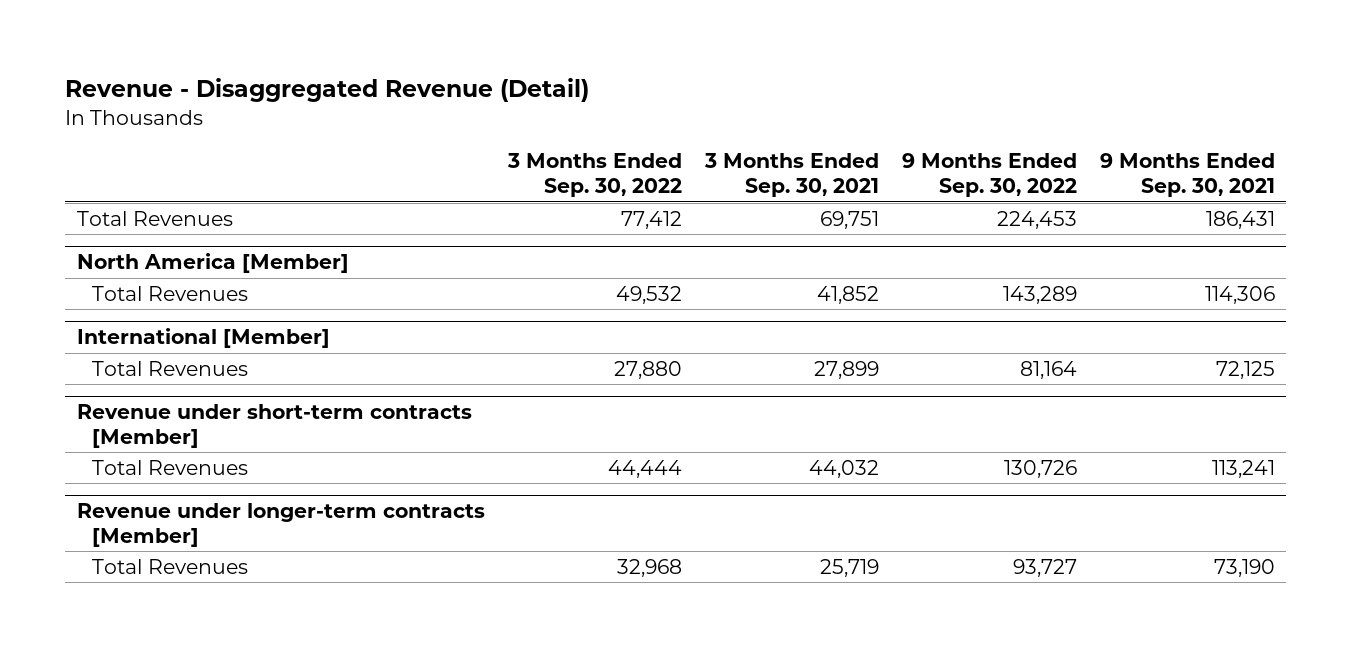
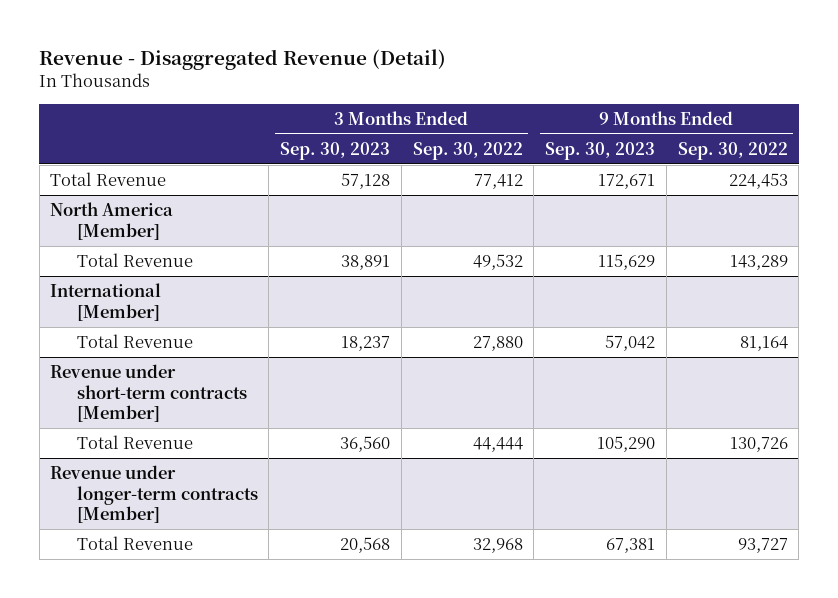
- | 3 Months Ended Sep. 30, 2022 | 3 Months Ended Sep. 30, 2021 | 9 Months Ended Sep. 30, 2022 | 9 Months Ended Sep. 30, 2021
+ | 3 Months Ended Sep. 30, 2023 | 3 Months Ended Sep. 30, 2022 | 9 Months Ended Sep. 30, 2023 | 9 Months Ended Sep. 30, 2022
- Total Revenues | 77,412 | 69,751 | 224,453 | 186,431
+ Total Revenue | 57,128 | 77,412 | 172,671 | 224,453
@ North America [Member]
- Total Revenues | 49,532 | 41,852 | 143,289 | 114,306
+ Total Revenue | 38,891 | 49,532 | 115,629 | 143,289
@ International [Member]
- Total Revenues | 27,880 | 27,899 | 81,164 | 72,125
+ Total Revenue | 18,237 | 27,880 | 57,042 | 81,164
@ Revenue under short-term contracts [Member]
- Total Revenues | 44,444 | 44,032 | 130,726 | 113,241
+ Total Revenue | 36,560 | 44,444 | 105,290 | 130,726
@ Revenue under longer-term contracts [Member]
- Total Revenues | 32,968 | 25,719 | 93,727 | 73,190
+ Total Revenue | 20,568 | 32,968 | 67,381 | 93,727

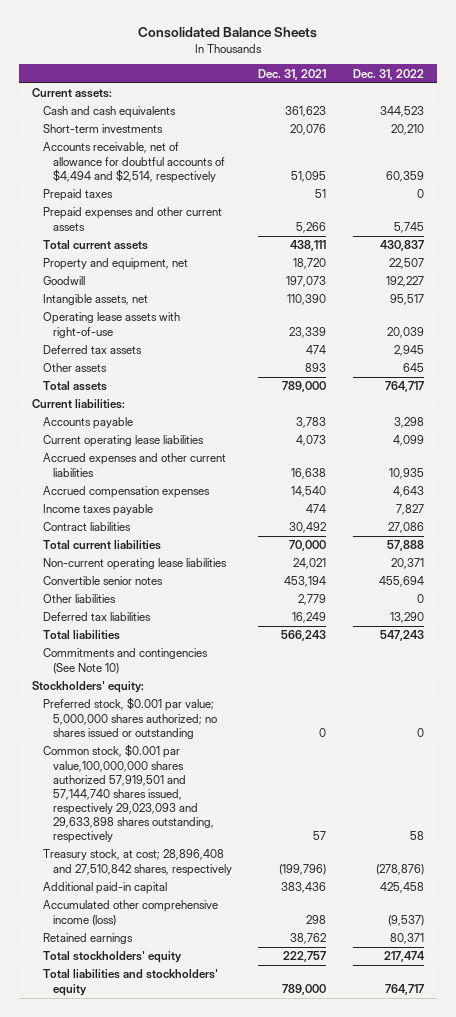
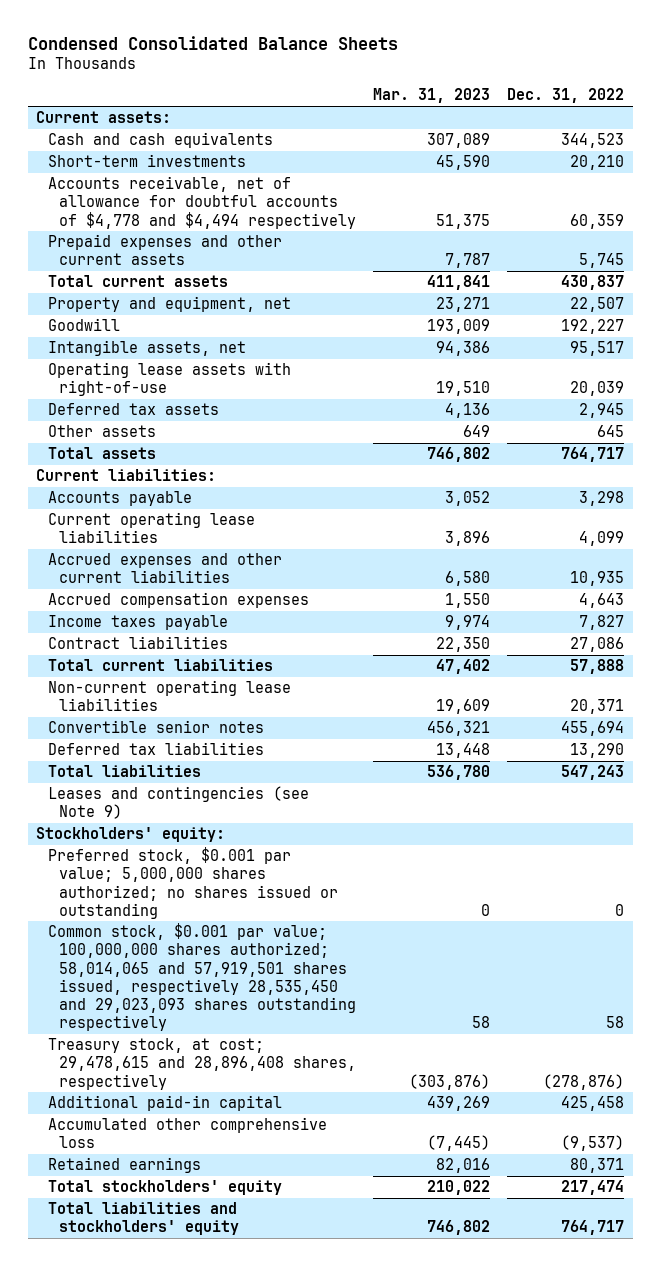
- Consolidated Balance Sheets
+ Condensed Consolidated Balance Sheets
- | Dec. 31, 2021 | Dec. 31, 2022
+ | Mar. 31, 2023 | Dec. 31, 2022
- Accounts receivable, net of allowance for doubtful accounts of $4,494 and $2,514, respectively | 51,095 | 60,359
- Prepaid taxes | 51 | 0
+ Accounts receivable, net of allowance for doubtful accounts of $4,778 and $4,494 respectively | 51,375 | 60,359
- Other liabilities | 2,779 | 0
- Commitments and contingencies (See Note 10)
+ Leases and contingencies (see Note 9)
- Common stock, $0.001 par value,100,000,000 shares authorized 57,919,501 and 57,144,740 shares issued, respectively 29,023,093 and 29,633,898 shares outstanding, respectively | 57 | 58
- Treasury stock, at cost; 28,896,408 and 27,510,842 shares, respectively | (199,796) | (278,876)
+ Common stock, $0.001 par value; 100,000,000 shares authorized; 58,014,065 and 57,919,501 shares issued, respectively 28,535,450 and 29,023,093 shares outstanding respectively | 58 | 58
+ Treasury stock, at cost; 29,478,615 and 28,896,408 shares, respectively | (303,876) | (278,876)
- Accumulated other comprehensive income (loss) | 298 | (9,537)
+ Accumulated other comprehensive loss | (7,445) | (9,537)

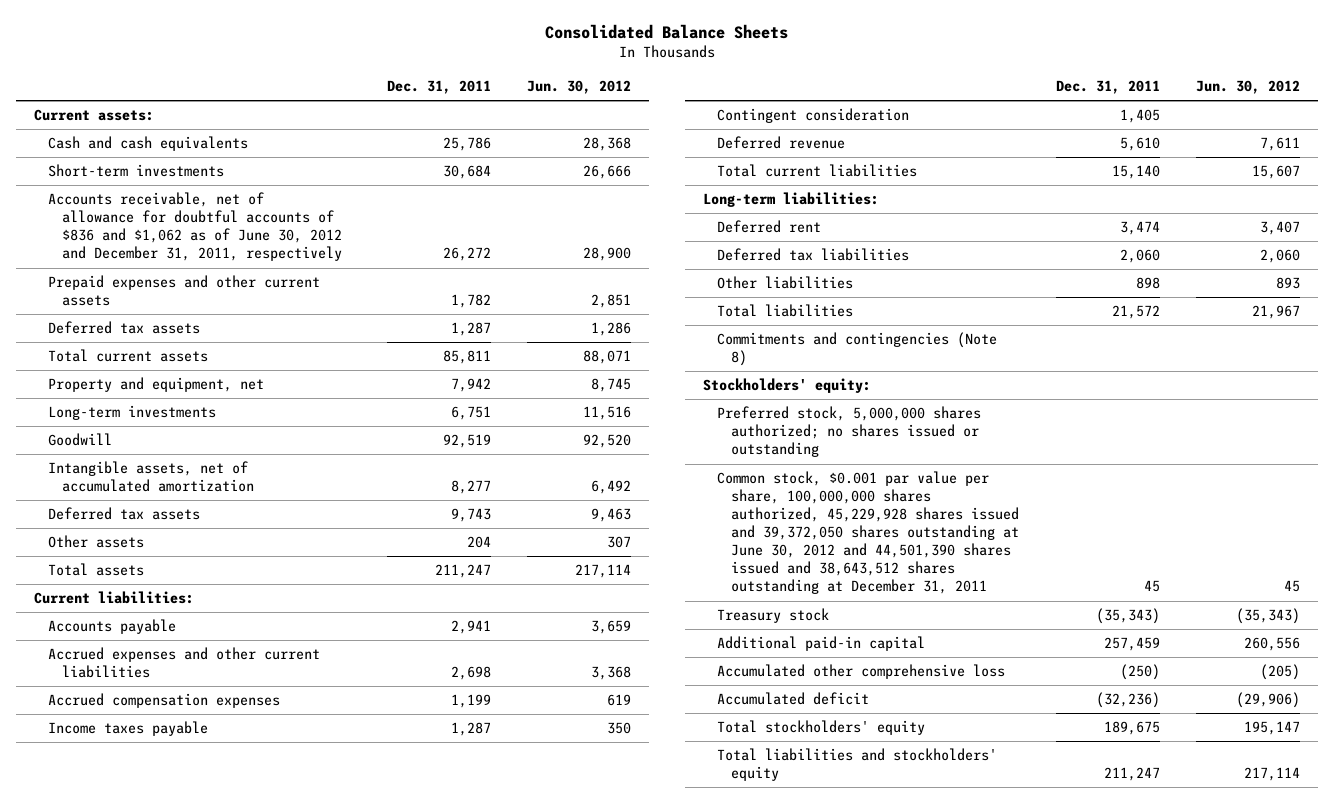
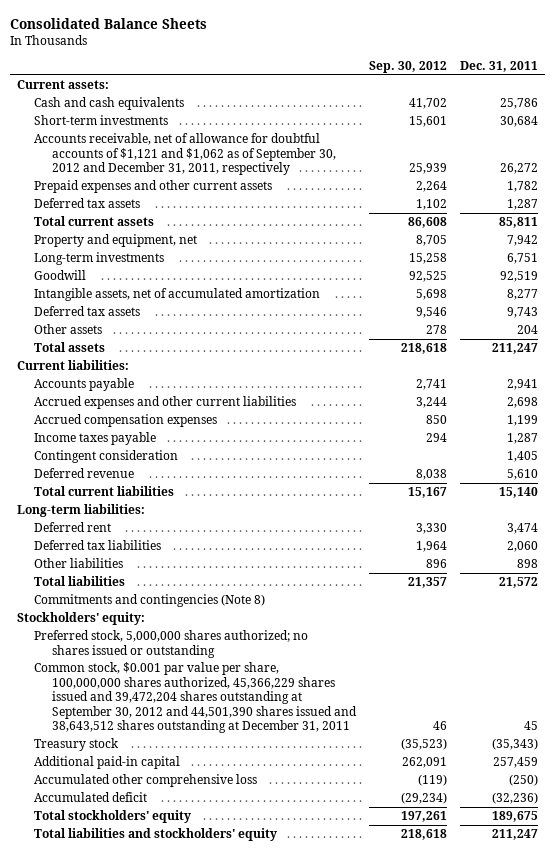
- | Dec. 31, 2011 | Jun. 30, 2012
+ | Sep. 30, 2012 | Dec. 31, 2011
- Accounts receivable, net of allowance for doubtful accounts of $836 and $1,062 as of June 30, 2012 and December 31, 2011, respectively | 26,272 | 28,900
+ Accounts receivable, net of allowance for doubtful accounts of $1,121 and $1,062 as of September 30, 2012 and December 31, 2011, respectively | 25,939 | 26,272
- Common stock, $0.001 par value per share, 100,000,000 shares authorized, 45,229,928 shares issued and 39,372,050 shares outstanding at June 30, 2012 and 44,501,390 shares issued and 38,643,512 shares outstanding at December 31, 2011 | 45 | 45
+ Common stock, $0.001 par value per share, 100,000,000 shares authorized, 45,366,229 shares issued and 39,472,204 shares outstanding at September 30, 2012 and 44,501,390 shares issued and 38,643,512 shares outstanding at December 31, 2011 | 46 | 45

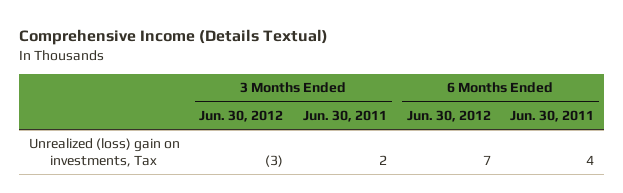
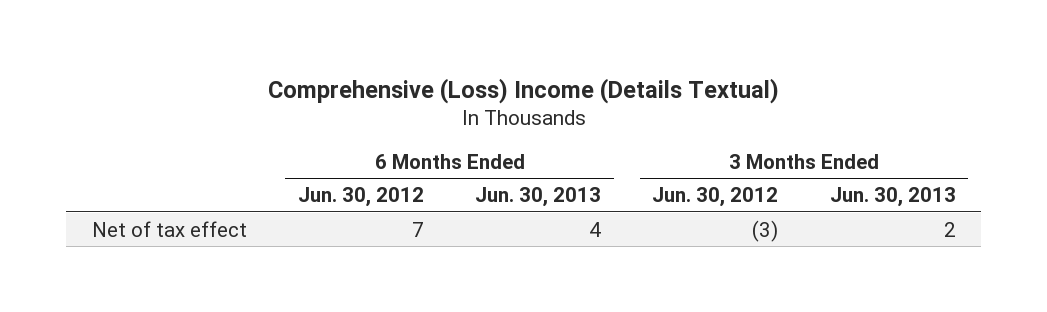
- Comprehensive Income (Details Textual)
+ Comprehensive (Loss) Income (Details Textual)
- | 3 Months Ended Jun. 30, 2012 | 3 Months Ended Jun. 30, 2011 | 6 Months Ended Jun. 30, 2012 | 6 Months Ended Jun. 30, 2011
+ | 6 Months Ended Jun. 30, 2012 | 6 Months Ended Jun. 30, 2013 | 3 Months Ended Jun. 30, 2012 | 3 Months Ended Jun. 30, 2013
- Unrealized (loss) gain on investments, Tax | (3) | 2 | 7 | 4
+ Net of tax effect | 7 | 4 | (3) | 2

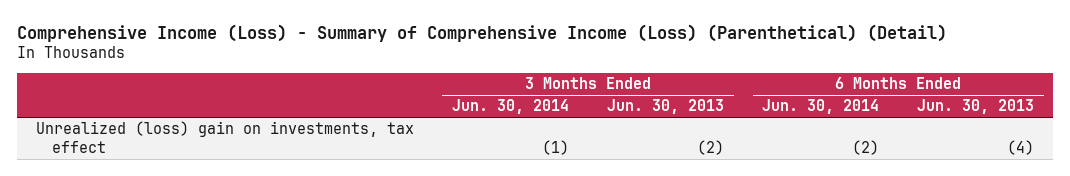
- Comprehensive (Loss) Income (Details Textual)
+ Comprehensive Income (Loss) - Summary of Comprehensive Income (Loss) (Parenthetical) (Detail)
- | 6 Months Ended Jun. 30, 2012 | 6 Months Ended Jun. 30, 2013 | 3 Months Ended Jun. 30, 2012 | 3 Months Ended Jun. 30, 2013
+ | 3 Months Ended Jun. 30, 2014 | 3 Months Ended Jun. 30, 2013 | 6 Months Ended Jun. 30, 2014 | 6 Months Ended Jun. 30, 2013
- Net of tax effect | 7 | 4 | (3) | 2
+ Unrealized (loss) gain on investments, tax effect | (1) | (2) | (2) | (4)

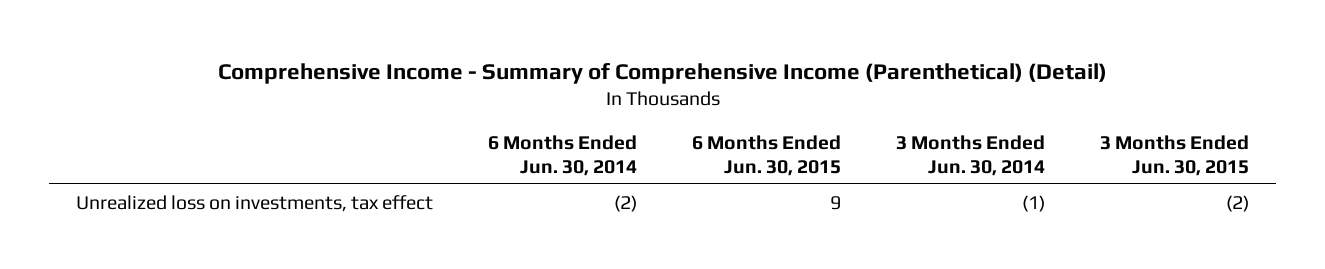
- Comprehensive Income (Loss) - Summary of Comprehensive Income (Loss) (Parenthetical) (Detail)
+ Comprehensive Income - Summary of Comprehensive Income (Parenthetical) (Detail)
- | 3 Months Ended Jun. 30, 2014 | 3 Months Ended Jun. 30, 2013 | 6 Months Ended Jun. 30, 2014 | 6 Months Ended Jun. 30, 2013
+ | 6 Months Ended Jun. 30, 2014 | 6 Months Ended Jun. 30, 2015 | 3 Months Ended Jun. 30, 2014 | 3 Months Ended Jun. 30, 2015
- Unrealized (loss) gain on investments, tax effect | (1) | (2) | (2) | (4)
+ Unrealized loss on investments, tax effect | (2) | 9 | (1) | (2)

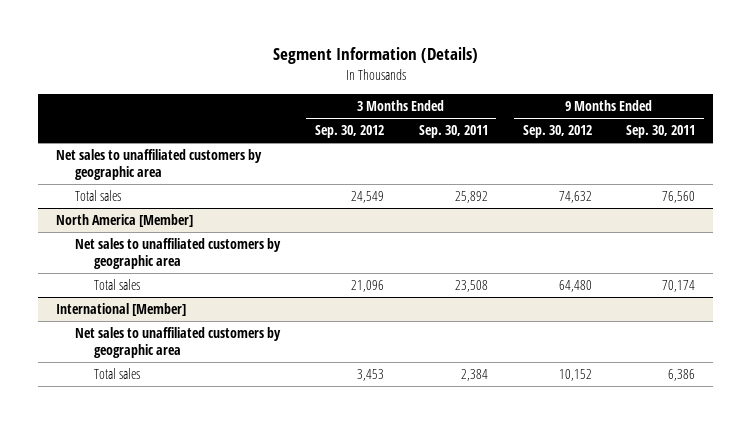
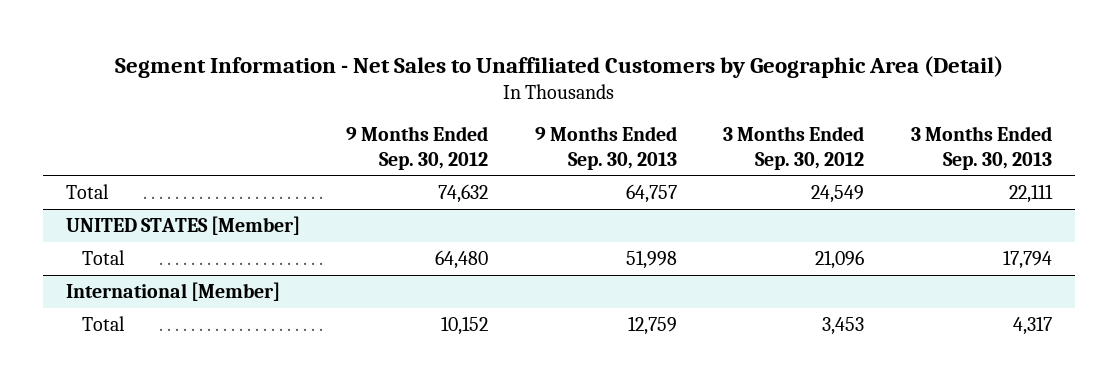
- Segment Information (Details)
+ Segment Information - Net Sales to Unaffiliated Customers by Geographic Area (Detail)
- | 3 Months Ended Sep. 30, 2012 | 3 Months Ended Sep. 30, 2011 | 9 Months Ended Sep. 30, 2012 | 9 Months Ended Sep. 30, 2011
+ | 9 Months Ended Sep. 30, 2012 | 9 Months Ended Sep. 30, 2013 | 3 Months Ended Sep. 30, 2012 | 3 Months Ended Sep. 30, 2013
- Net sales to unaffiliated customers by geographic area
- Total sales | 24,549 | 25,892 | 74,632 | 76,560
- North America [Member]
- Net sales to unaffiliated customers by geographic area
- Total sales | 21,096 | 23,508 | 64,480 | 70,174
+ Total | 74,632 | 64,757 | 24,549 | 22,111
+ UNITED STATES [Member]
+ Total | 64,480 | 51,998 | 21,096 | 17,794
@ International [Member]
- Net sales to unaffiliated customers by geographic area
- Total sales | 3,453 | 2,384 | 10,152 | 6,386
+ Total | 10,152 | 12,759 | 3,453 | 4,317

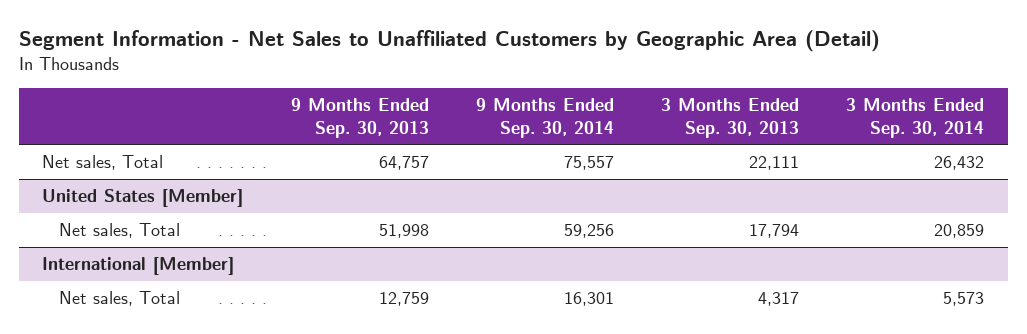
- | 9 Months Ended Sep. 30, 2012 | 9 Months Ended Sep. 30, 2013 | 3 Months Ended Sep. 30, 2012 | 3 Months Ended Sep. 30, 2013
+ | 9 Months Ended Sep. 30, 2013 | 9 Months Ended Sep. 30, 2014 | 3 Months Ended Sep. 30, 2013 | 3 Months Ended Sep. 30, 2014
- Total | 74,632 | 64,757 | 24,549 | 22,111
- UNITED STATES [Member]
- Total | 64,480 | 51,998 | 21,096 | 17,794
+ Net sales, Total | 64,757 | 75,557 | 22,111 | 26,432
+ United States [Member]
+ Net sales, Total | 51,998 | 59,256 | 17,794 | 20,859
@ International [Member]
- Total | 10,152 | 12,759 | 3,453 | 4,317
+ Net sales, Total | 12,759 | 16,301 | 4,317 | 5,573

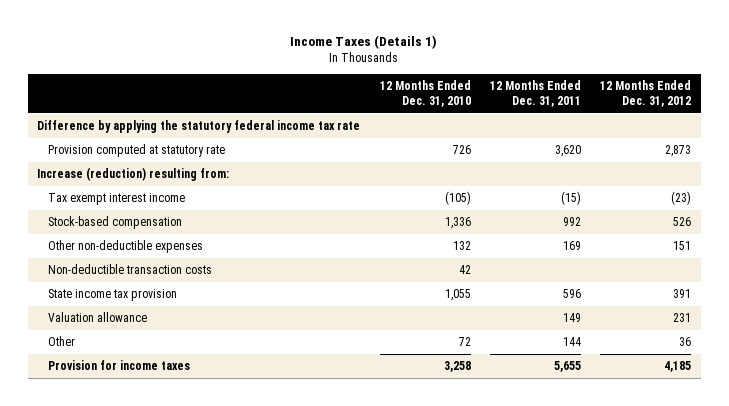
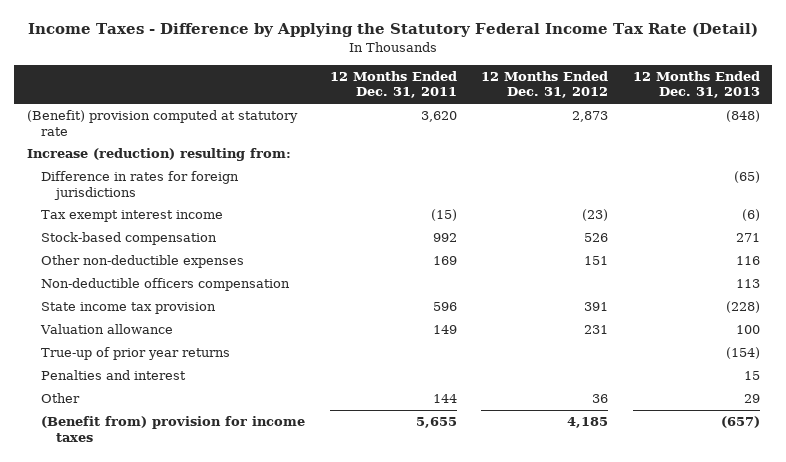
- Income Taxes (Details 1)
+ Income Taxes - Difference by Applying the Statutory Federal Income Tax Rate (Detail)
- | 12 Months Ended Dec. 31, 2010 | 12 Months Ended Dec. 31, 2011 | 12 Months Ended Dec. 31, 2012
+ | 12 Months Ended Dec. 31, 2011 | 12 Months Ended Dec. 31, 2012 | 12 Months Ended Dec. 31, 2013
- Difference by applying the statutory federal income tax rate
- Provision computed at statutory rate | 726 | 3,620 | 2,873
+ (Benefit) provision computed at statutory rate | 3,620 | 2,873 | (848)
+ Difference in rates for foreign jurisdictions | | | (65)
- Non-deductible transaction costs | 42 | |
+ Non-deductible officers compensation | | | 113
+ True-up of prior year returns | | | (154)
+ Penalties and interest | | | 15
- Provision for income taxes | 3,258 | 5,655 | 4,185
+ (Benefit from) provision for income taxes | 5,655 | 4,185 | (657)

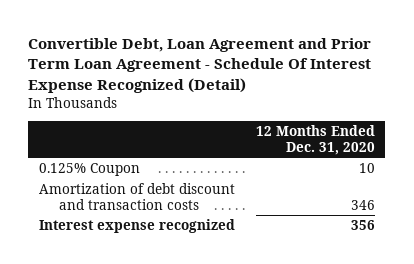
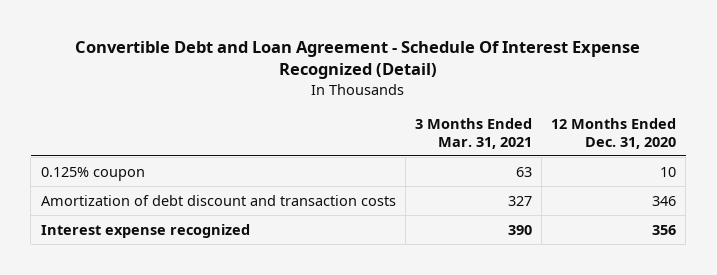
- Convertible Debt, Loan Agreement and Prior Term Loan Agreement - Schedule Of Interest Expense Recognized (Detail)
+ Convertible Debt and Loan Agreement - Schedule Of Interest Expense Recognized (Detail)
- | 12 Months Ended Dec. 31, 2020
+ | 3 Months Ended Mar. 31, 2021 | 12 Months Ended Dec. 31, 2020
- 0.125% Coupon | 10
+ 0.125% coupon | 63 | 10

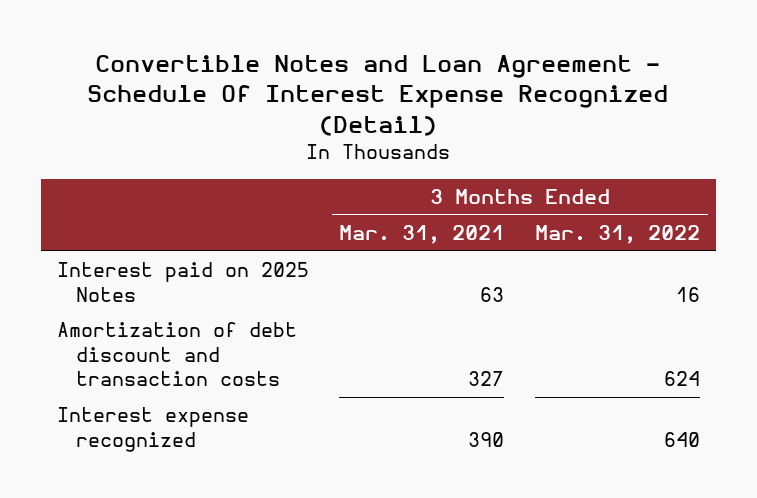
- Convertible Debt and Loan Agreement - Schedule Of Interest Expense Recognized (Detail)
+ Convertible Notes and Loan Agreement - Schedule Of Interest Expense Recognized (Detail)
- | 3 Months Ended Mar. 31, 2021 | 12 Months Ended Dec. 31, 2020
+ | 3 Months Ended Mar. 31, 2021 | 3 Months Ended Mar. 31, 2022
- 0.125% coupon | 63 | 10
+ Interest paid on 2025 Notes | 63 | 16

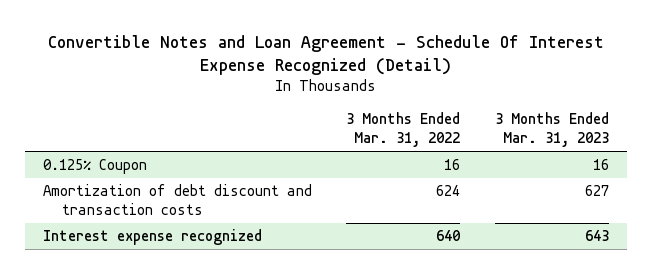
- | 3 Months Ended Mar. 31, 2021 | 3 Months Ended Mar. 31, 2022
+ | 3 Months Ended Mar. 31, 2022 | 3 Months Ended Mar. 31, 2023
- Interest paid on 2025 Notes | 63 | 16
+ 0.125% Coupon | 16 | 16

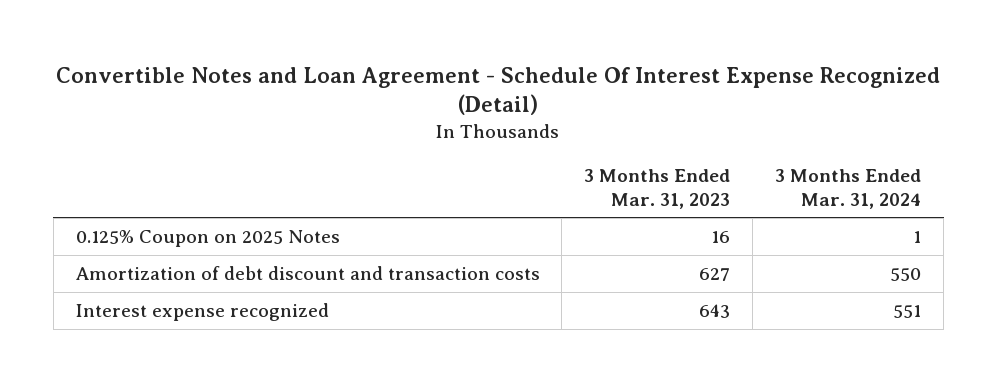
- | 3 Months Ended Mar. 31, 2022 | 3 Months Ended Mar. 31, 2023
+ | 3 Months Ended Mar. 31, 2023 | 3 Months Ended Mar. 31, 2024
- 0.125% Coupon | 16 | 16
+ 0.125% Coupon on 2025 Notes | 16 | 1

